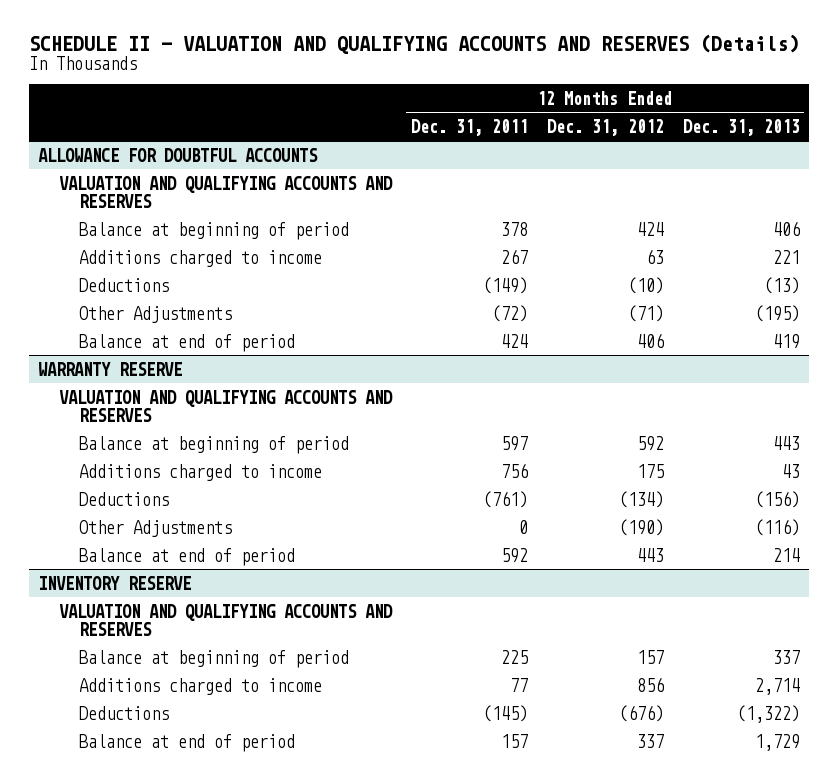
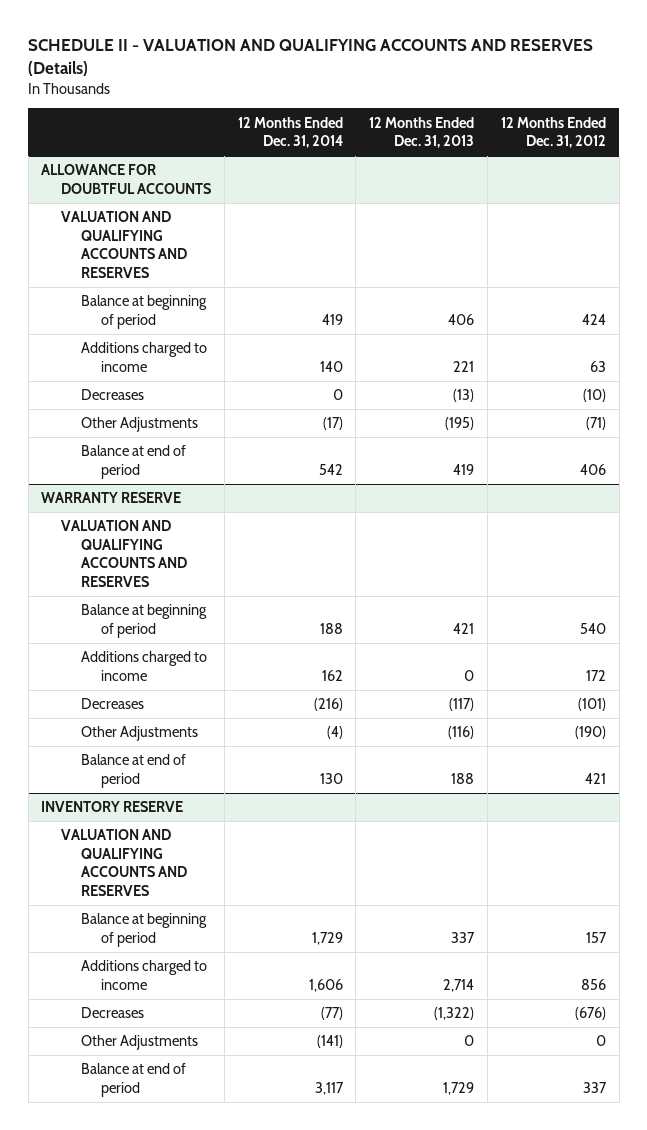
- | 12 Months Ended Dec. 31, 2011 | 12 Months Ended Dec. 31, 2012 | 12 Months Ended Dec. 31, 2013
+ | 12 Months Ended Dec. 31, 2014 | 12 Months Ended Dec. 31, 2013 | 12 Months Ended Dec. 31, 2012
@ ALLOWANCE FOR DOUBTFUL ACCOUNTS
- Deductions | (149) | (10) | (13)
+ Decreases | 0 | (13) | (10)
@ WARRANTY RESERVE
- Balance at beginning of period | 597 | 592 | 443
- Additions charged to income | 756 | 175 | 43
- Deductions | (761) | (134) | (156)
+ Balance at beginning of period | 188 | 421 | 540
+ Additions charged to income | 162 | 0 | 172
+ Decreases | (216) | (117) | (101)
- Balance at end of period | 592 | 443 | 214
+ Balance at end of period | 130 | 188 | 421
@ INVENTORY RESERVE
- Deductions | (145) | (676) | (1,322)
+ Decreases | (77) | (1,322) | (676)
+ Other Adjustments | (141) | 0 | 0

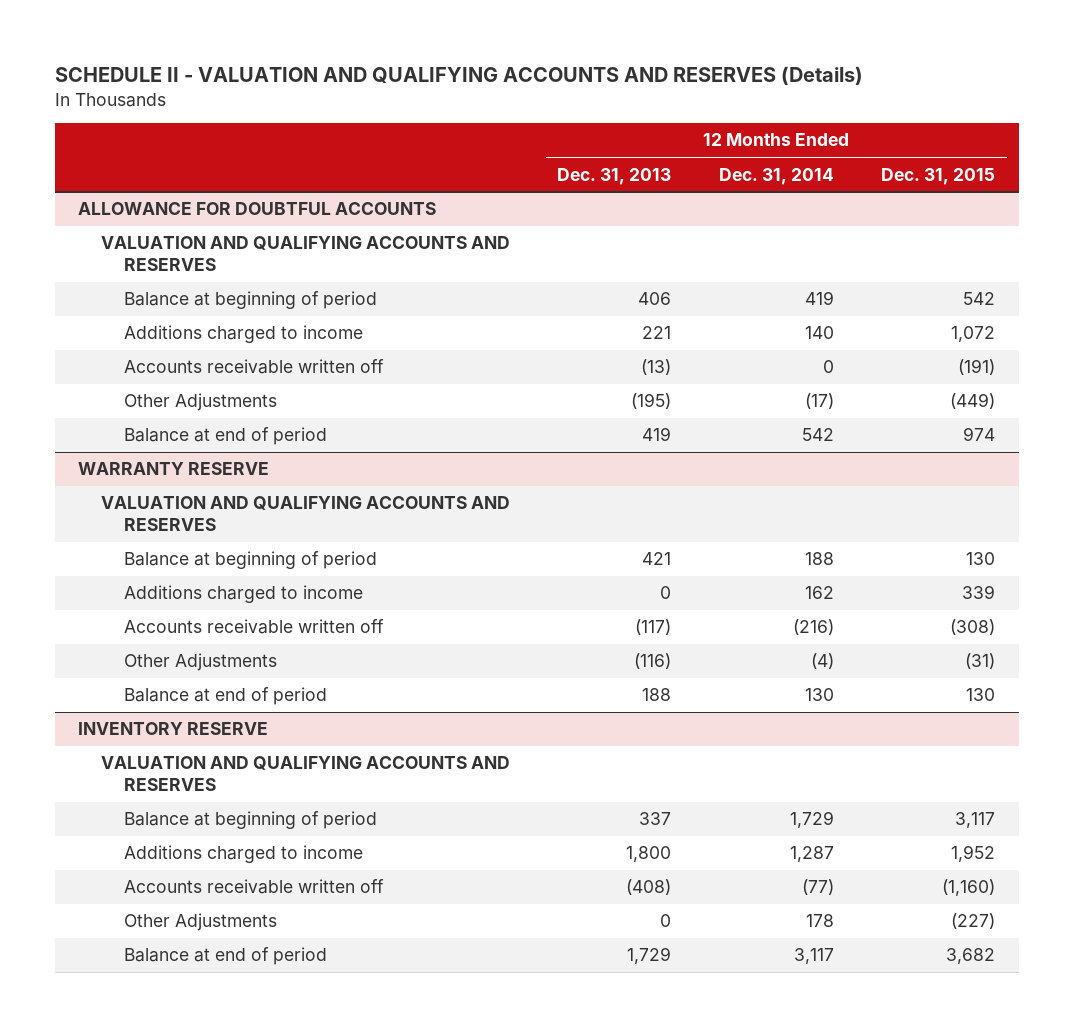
- | 12 Months Ended Dec. 31, 2014 | 12 Months Ended Dec. 31, 2013 | 12 Months Ended Dec. 31, 2012
+ | 12 Months Ended Dec. 31, 2013 | 12 Months Ended Dec. 31, 2014 | 12 Months Ended Dec. 31, 2015
@ ALLOWANCE FOR DOUBTFUL ACCOUNTS
- Decreases | 0 | (13) | (10)
+ Accounts receivable written off | (13) | 0 | (191)
@ WARRANTY RESERVE
- Decreases | (216) | (117) | (101)
+ Accounts receivable written off | (117) | (216) | (308)
@ INVENTORY RESERVE
- Additions charged to income | 1,606 | 2,714 | 856
- Decreases | (77) | (1,322) | (676)
- Other Adjustments | (141) | 0 | 0
+ Additions charged to income | 1,800 | 1,287 | 1,952
+ Accounts receivable written off | (408) | (77) | (1,160)
+ Other Adjustments | 0 | 178 | (227)

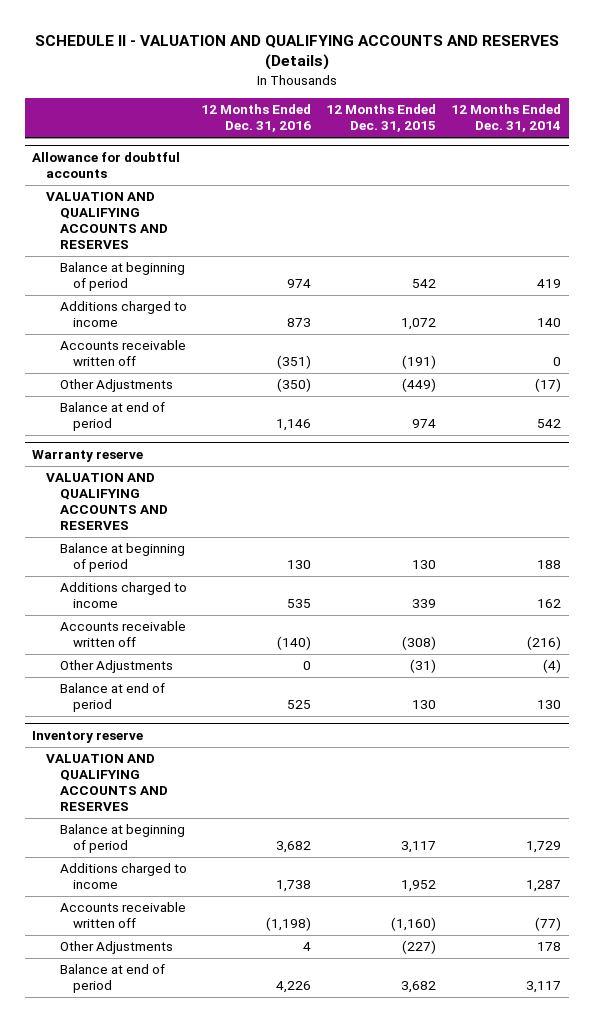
- | 12 Months Ended Dec. 31, 2013 | 12 Months Ended Dec. 31, 2014 | 12 Months Ended Dec. 31, 2015
+ | 12 Months Ended Dec. 31, 2016 | 12 Months Ended Dec. 31, 2015 | 12 Months Ended Dec. 31, 2014
- ALLOWANCE FOR DOUBTFUL ACCOUNTS
+ Allowance for doubtful accounts
- WARRANTY RESERVE
+ Warranty reserve
- INVENTORY RESERVE
+ Inventory reserve

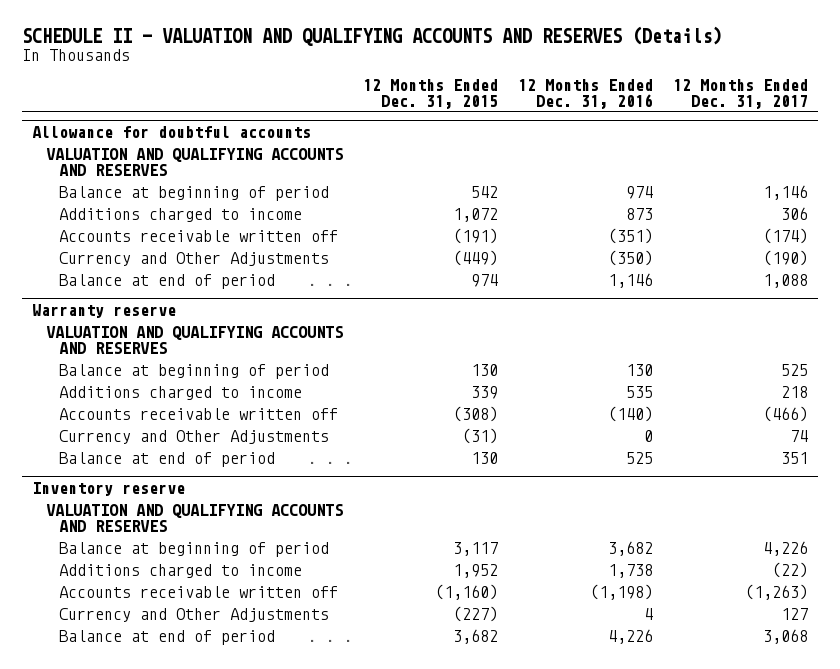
- | 12 Months Ended Dec. 31, 2016 | 12 Months Ended Dec. 31, 2015 | 12 Months Ended Dec. 31, 2014
+ | 12 Months Ended Dec. 31, 2015 | 12 Months Ended Dec. 31, 2016 | 12 Months Ended Dec. 31, 2017
@ Allowance for doubtful accounts
- Other Adjustments | (350) | (449) | (17)
+ Currency and Other Adjustments | (449) | (350) | (190)
@ Warranty reserve
- Other Adjustments | 0 | (31) | (4)
+ Currency and Other Adjustments | (31) | 0 | 74
@ Inventory reserve
- Other Adjustments | 4 | (227) | 178
+ Currency and Other Adjustments | (227) | 4 | 127

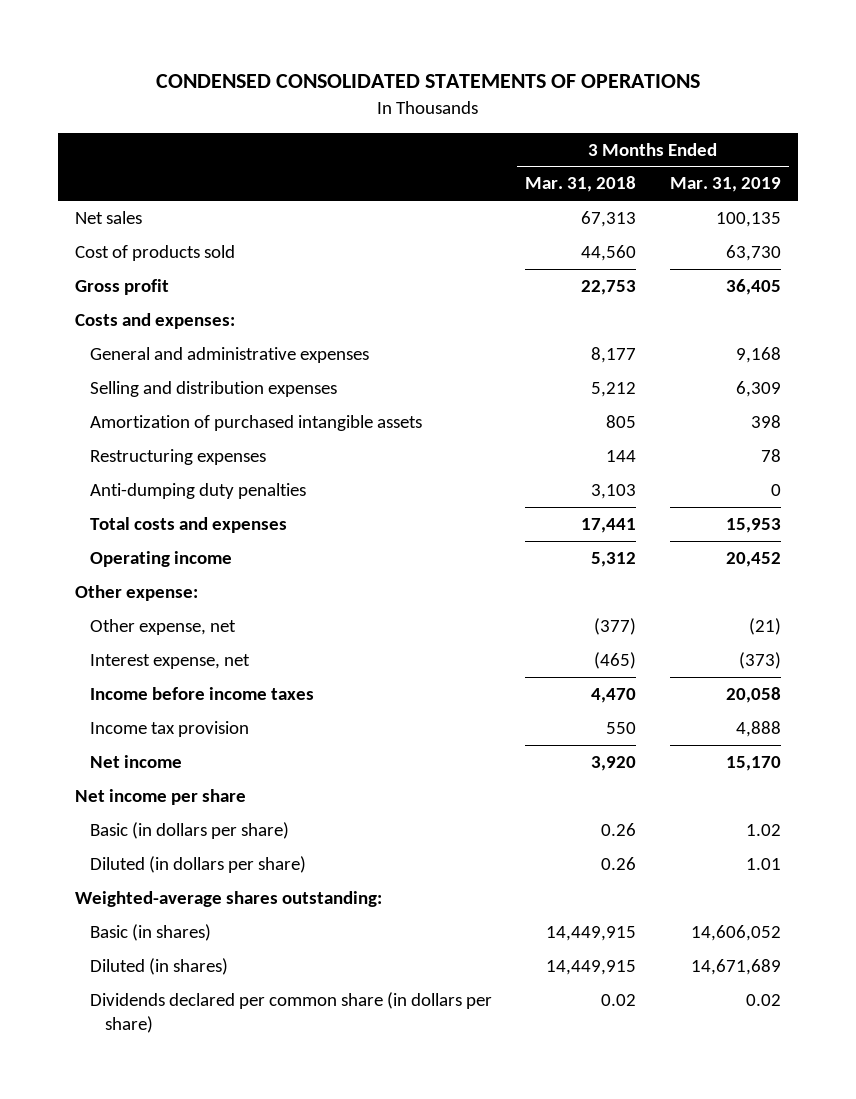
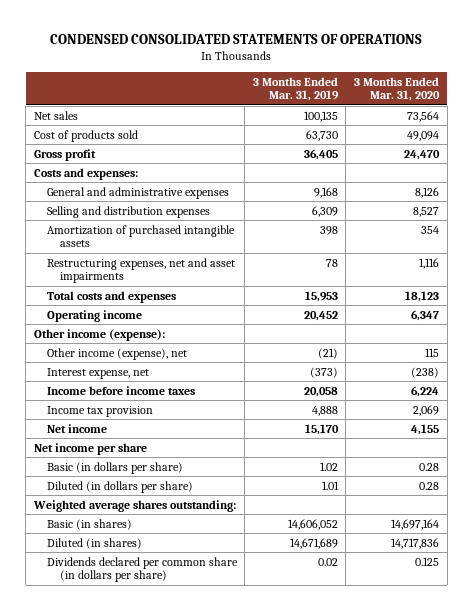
- | 3 Months Ended Mar. 31, 2018 | 3 Months Ended Mar. 31, 2019
+ | 3 Months Ended Mar. 31, 2019 | 3 Months Ended Mar. 31, 2020
- Restructuring expenses | 144 | 78
- Anti-dumping duty penalties | 3,103 | 0
+ Restructuring expenses, net and asset impairments | 78 | 1,116
- Other expense:
- Other expense, net | (377) | (21)
+ Other income (expense):
+ Other income (expense), net | (21) | 115
- Weighted-average shares outstanding:
+ Weighted average shares outstanding:

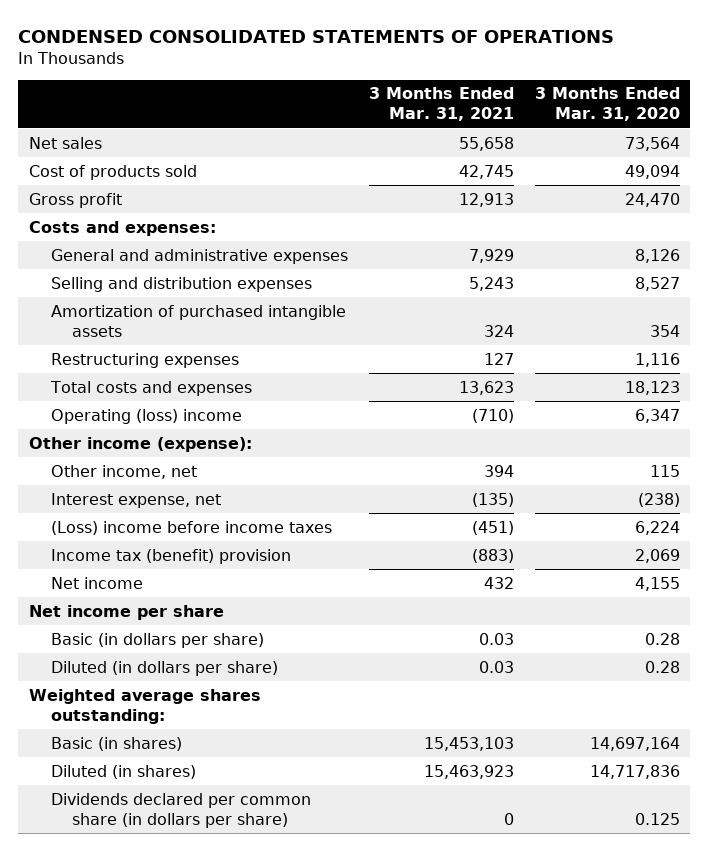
- | 3 Months Ended Mar. 31, 2019 | 3 Months Ended Mar. 31, 2020
+ | 3 Months Ended Mar. 31, 2021 | 3 Months Ended Mar. 31, 2020
- Restructuring expenses, net and asset impairments | 78 | 1,116
+ Restructuring expenses | 127 | 1,116
- Operating income | 20,452 | 6,347
+ Operating (loss) income | (710) | 6,347
- Other income (expense), net | (21) | 115
+ Other income, net | 394 | 115
- Income before income taxes | 20,058 | 6,224
- Income tax provision | 4,888 | 2,069
+ (Loss) income before income taxes | (451) | 6,224
+ Income tax (benefit) provision | (883) | 2,069

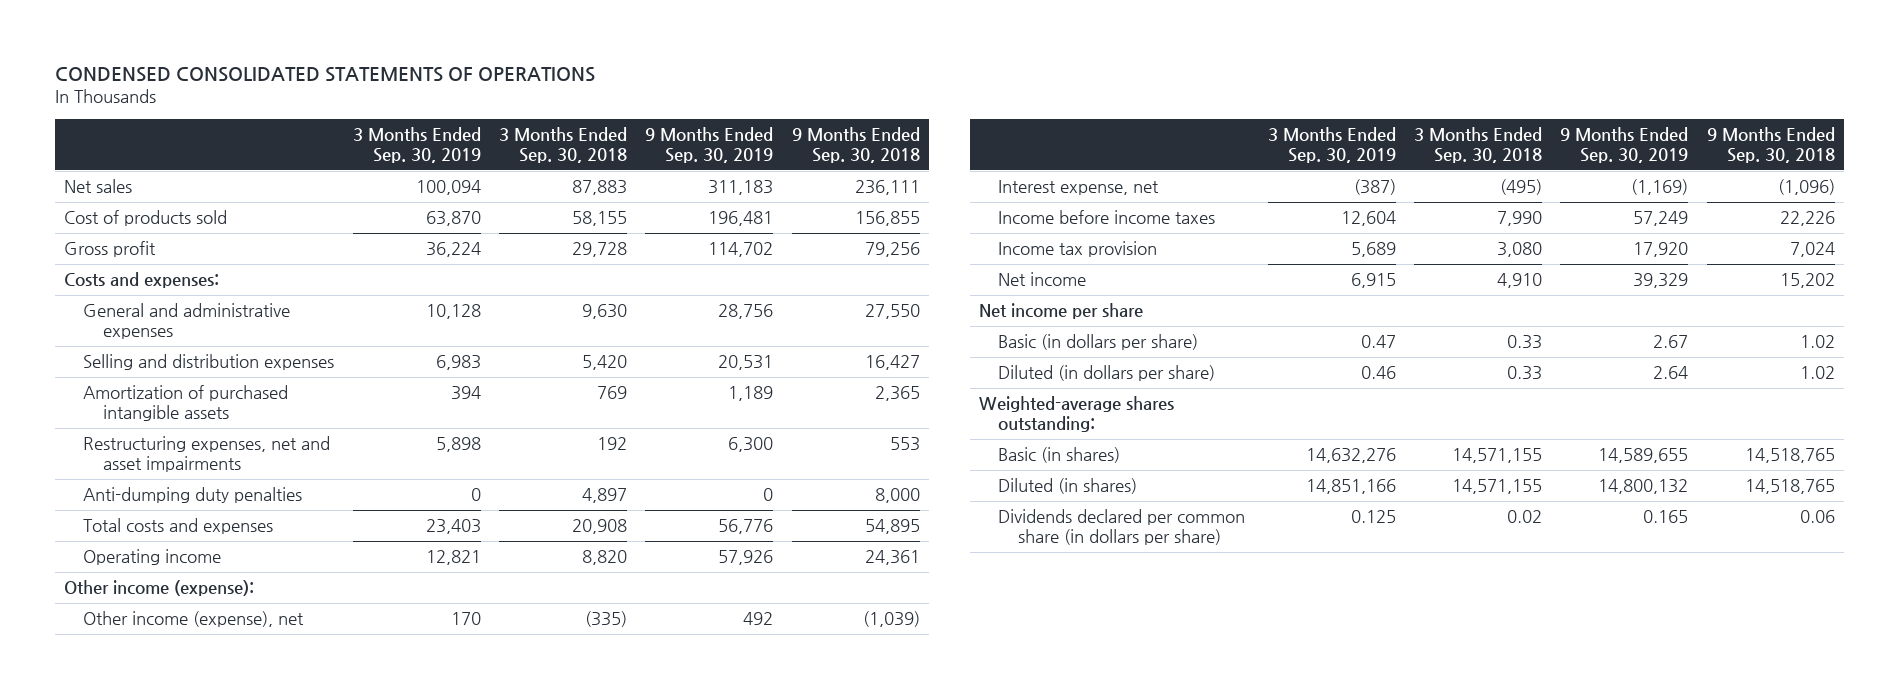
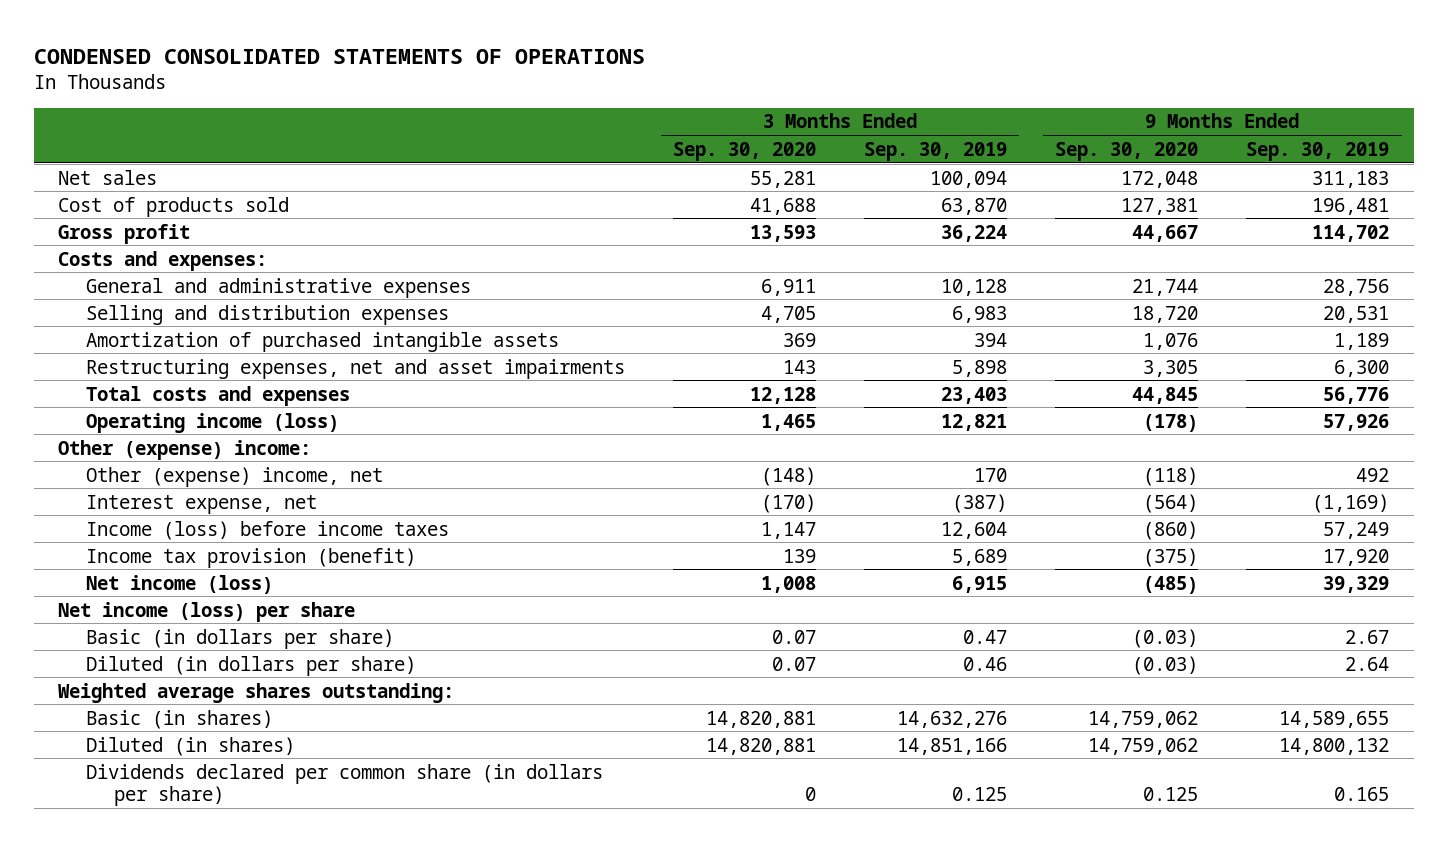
- | 3 Months Ended Sep. 30, 2019 | 3 Months Ended Sep. 30, 2018 | 9 Months Ended Sep. 30, 2019 | 9 Months Ended Sep. 30, 2018
+ | 3 Months Ended Sep. 30, 2020 | 3 Months Ended Sep. 30, 2019 | 9 Months Ended Sep. 30, 2020 | 9 Months Ended Sep. 30, 2019
- Anti-dumping duty penalties | 0 | 4,897 | 0 | 8,000
- Operating income | 12,821 | 8,820 | 57,926 | 24,361
- Other income (expense):
- Other income (expense), net | 170 | (335) | 492 | (1,039)
+ Operating income (loss) | 1,465 | 12,821 | (178) | 57,926
+ Other (expense) income:
+ Other (expense) income, net | (148) | 170 | (118) | 492
- Income before income taxes | 12,604 | 7,990 | 57,249 | 22,226
- Income tax provision | 5,689 | 3,080 | 17,920 | 7,024
- Net income | 6,915 | 4,910 | 39,329 | 15,202
- Net income per share
+ Income (loss) before income taxes | 1,147 | 12,604 | (860) | 57,249
+ Income tax provision (benefit) | 139 | 5,689 | (375) | 17,920
+ Net income (loss) | 1,008 | 6,915 | (485) | 39,329
+ Net income (loss) per share
- Weighted-average shares outstanding:
+ Weighted average shares outstanding:

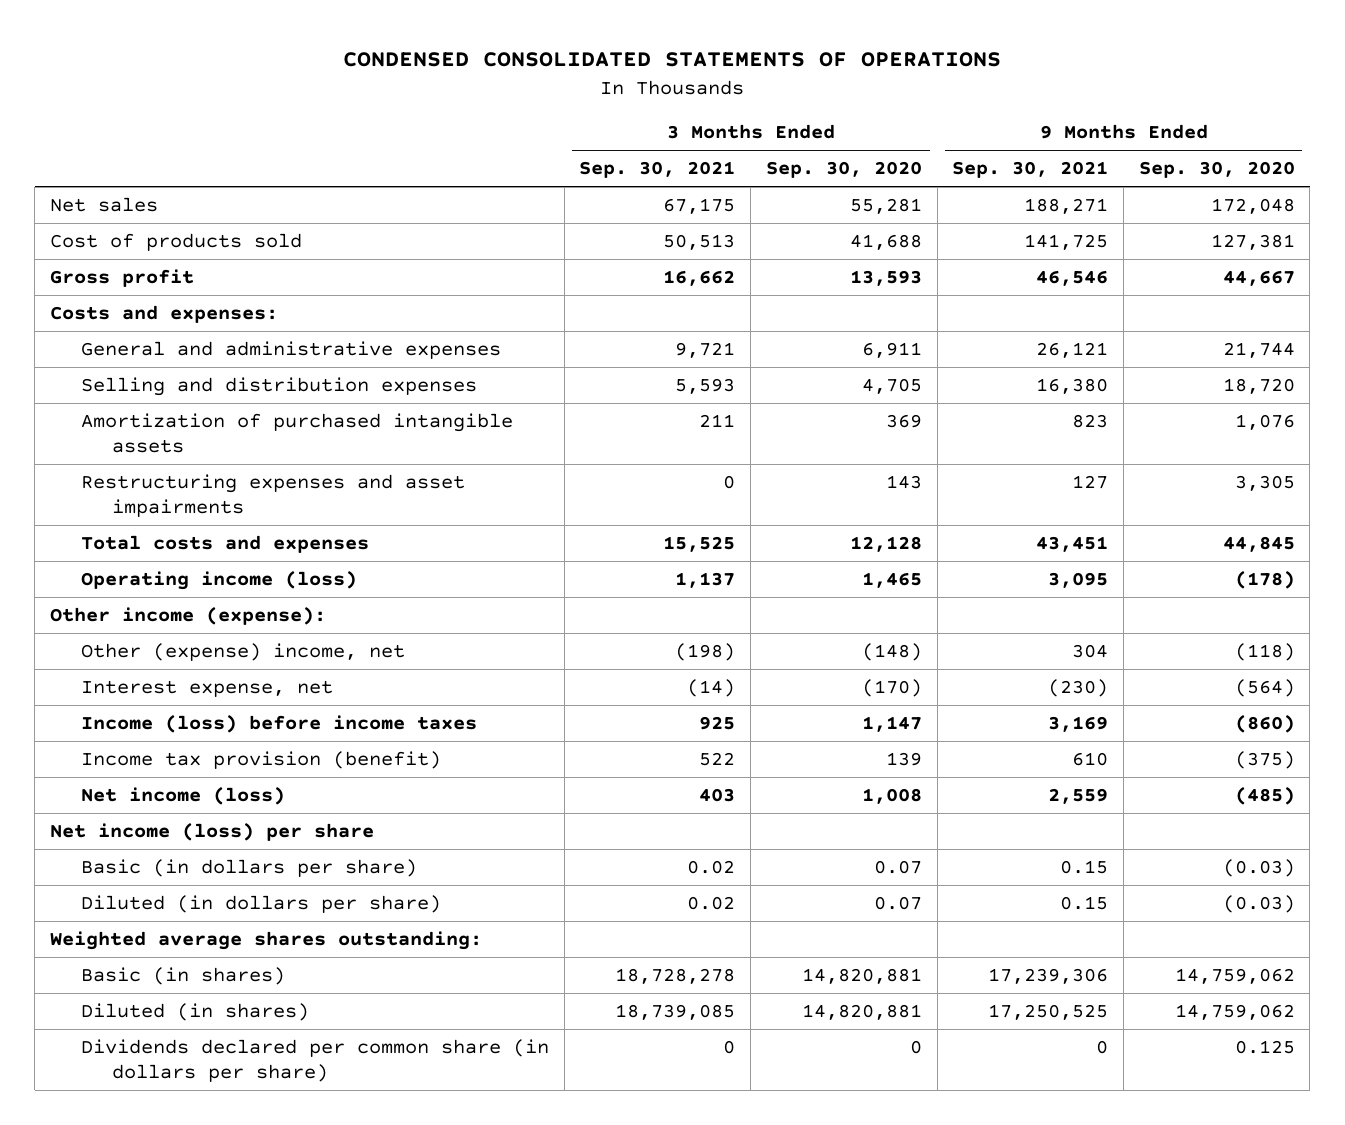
- | 3 Months Ended Sep. 30, 2020 | 3 Months Ended Sep. 30, 2019 | 9 Months Ended Sep. 30, 2020 | 9 Months Ended Sep. 30, 2019
+ | 3 Months Ended Sep. 30, 2021 | 3 Months Ended Sep. 30, 2020 | 9 Months Ended Sep. 30, 2021 | 9 Months Ended Sep. 30, 2020
- Restructuring expenses, net and asset impairments | 143 | 5,898 | 3,305 | 6,300
+ Restructuring expenses and asset impairments | 0 | 143 | 127 | 3,305
- Other (expense) income:
+ Other income (expense):

